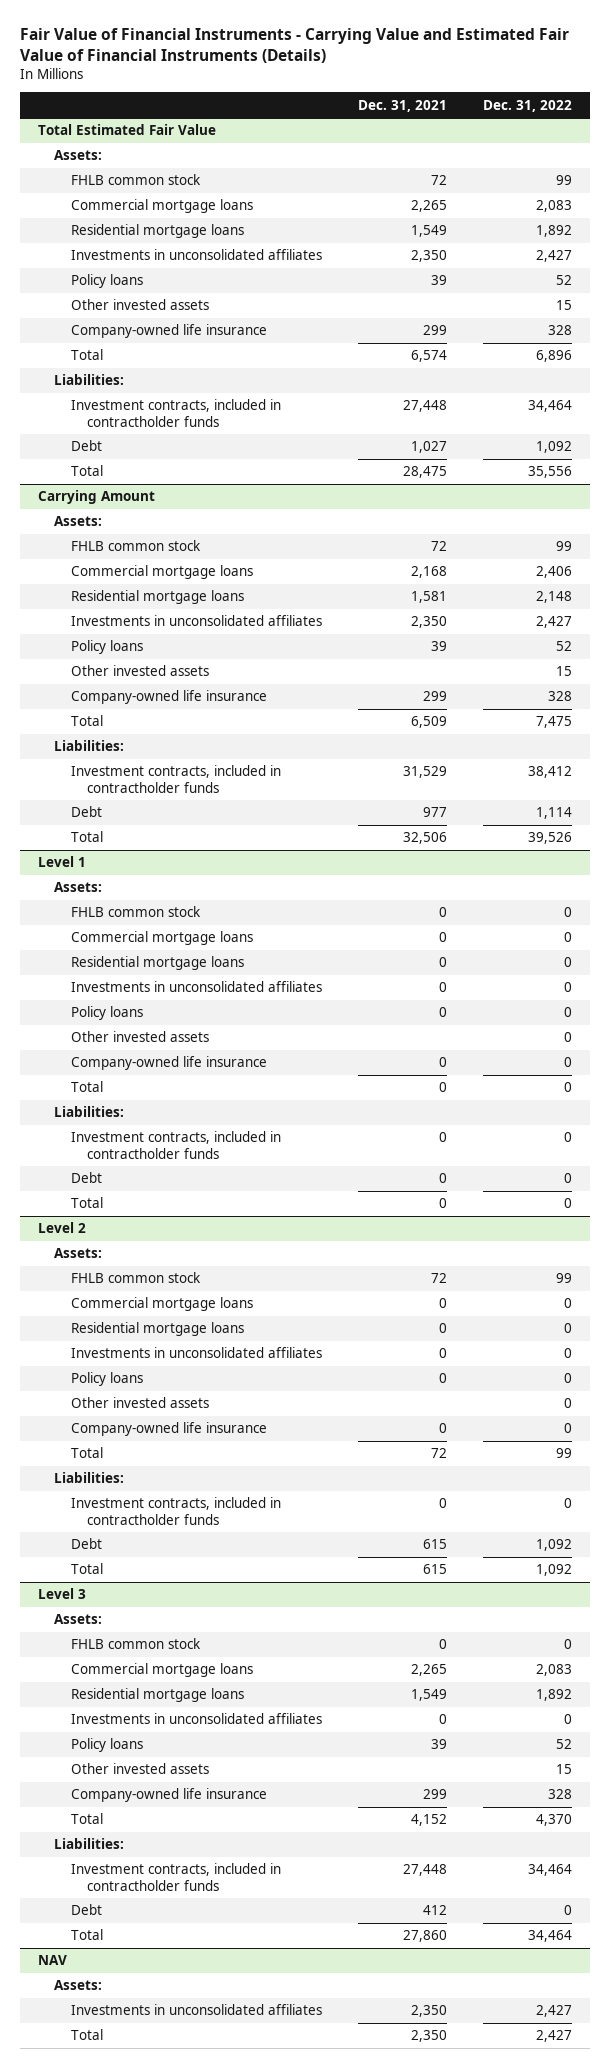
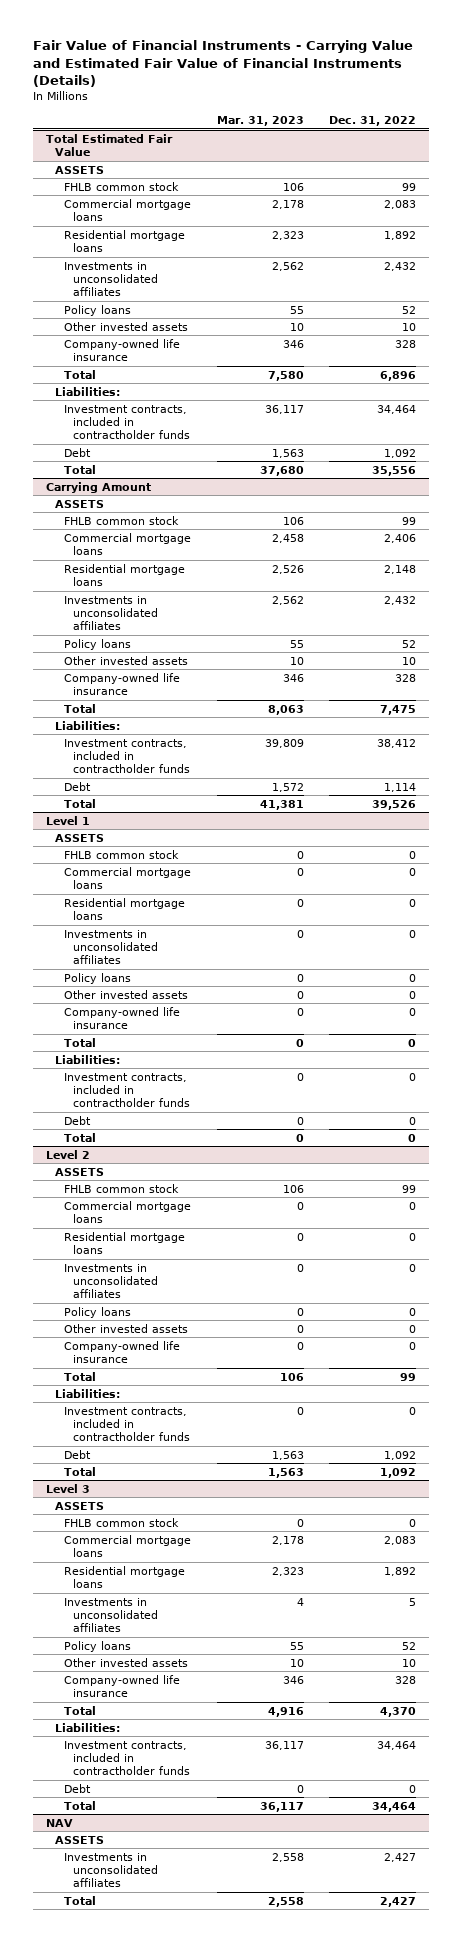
- | Dec. 31, 2021 | Dec. 31, 2022
+ | Mar. 31, 2023 | Dec. 31, 2022
@ Total Estimated Fair Value
- Assets:
+ ASSETS
- Investments in unconsolidated affiliates | 2,350 | 2,427
+ Investments in unconsolidated affiliates | 2,562 | 2,432
- Other invested assets | | 15
+ Other invested assets | 10 | 10
@ Carrying Amount
- Assets:
+ ASSETS
- Investments in unconsolidated affiliates | 2,350 | 2,427
+ Investments in unconsolidated affiliates | 2,562 | 2,432
- Other invested assets | | 15
+ Other invested assets | 10 | 10
@ Level 1
- Assets:
+ ASSETS
@ Level 2
- Assets:
+ ASSETS
@ Level 3
- Assets:
+ ASSETS
- Investments in unconsolidated affiliates | 0 | 0
+ Investments in unconsolidated affiliates | 4 | 5
- Other invested assets | | 15
+ Other invested assets | 10 | 10
@ NAV
- Assets:
+ ASSETS

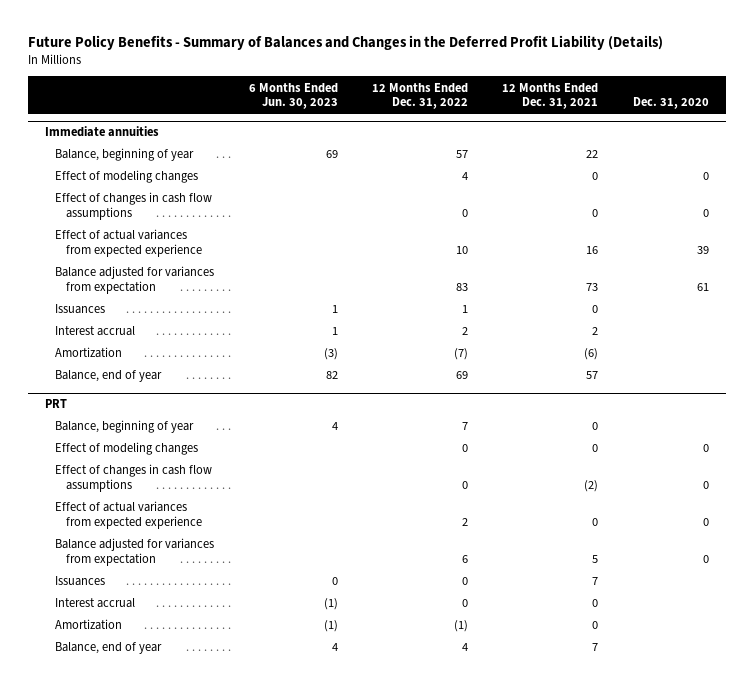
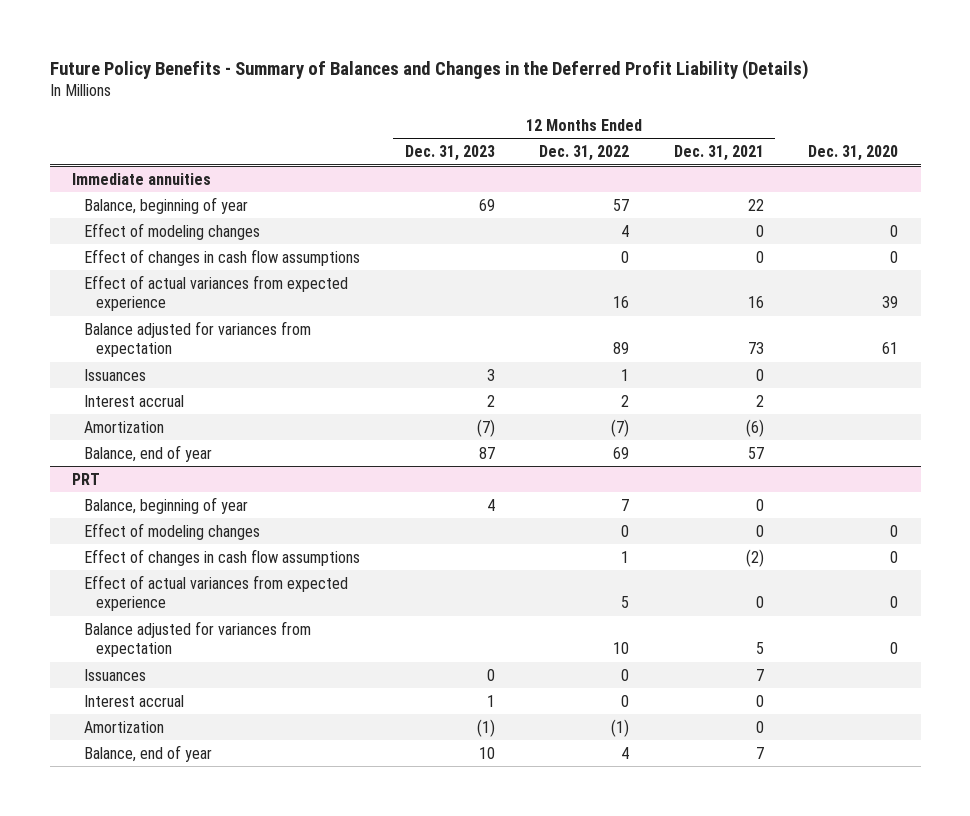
- | 6 Months Ended Jun. 30, 2023 | 12 Months Ended Dec. 31, 2022 | 12 Months Ended Dec. 31, 2021 | Dec. 31, 2020
+ | 12 Months Ended Dec. 31, 2023 | 12 Months Ended Dec. 31, 2022 | 12 Months Ended Dec. 31, 2021 | Dec. 31, 2020
@ Immediate annuities
- Effect of actual variances from expected experience | | 10 | 16 | 39
- Balance adjusted for variances from expectation | | 83 | 73 | 61
+ Effect of actual variances from expected experience | | 16 | 16 | 39
+ Balance adjusted for variances from expectation | | 89 | 73 | 61
@ PRT
- Effect of changes in cash flow assumptions | | 0 | (2) | 0
- Effect of actual variances from expected experience | | 2 | 0 | 0
- Balance adjusted for variances from expectation | | 6 | 5 | 0
+ Effect of changes in cash flow assumptions | | 1 | (2) | 0
+ Effect of actual variances from expected experience | | 5 | 0 | 0
+ Balance adjusted for variances from expectation | | 10 | 5 | 0

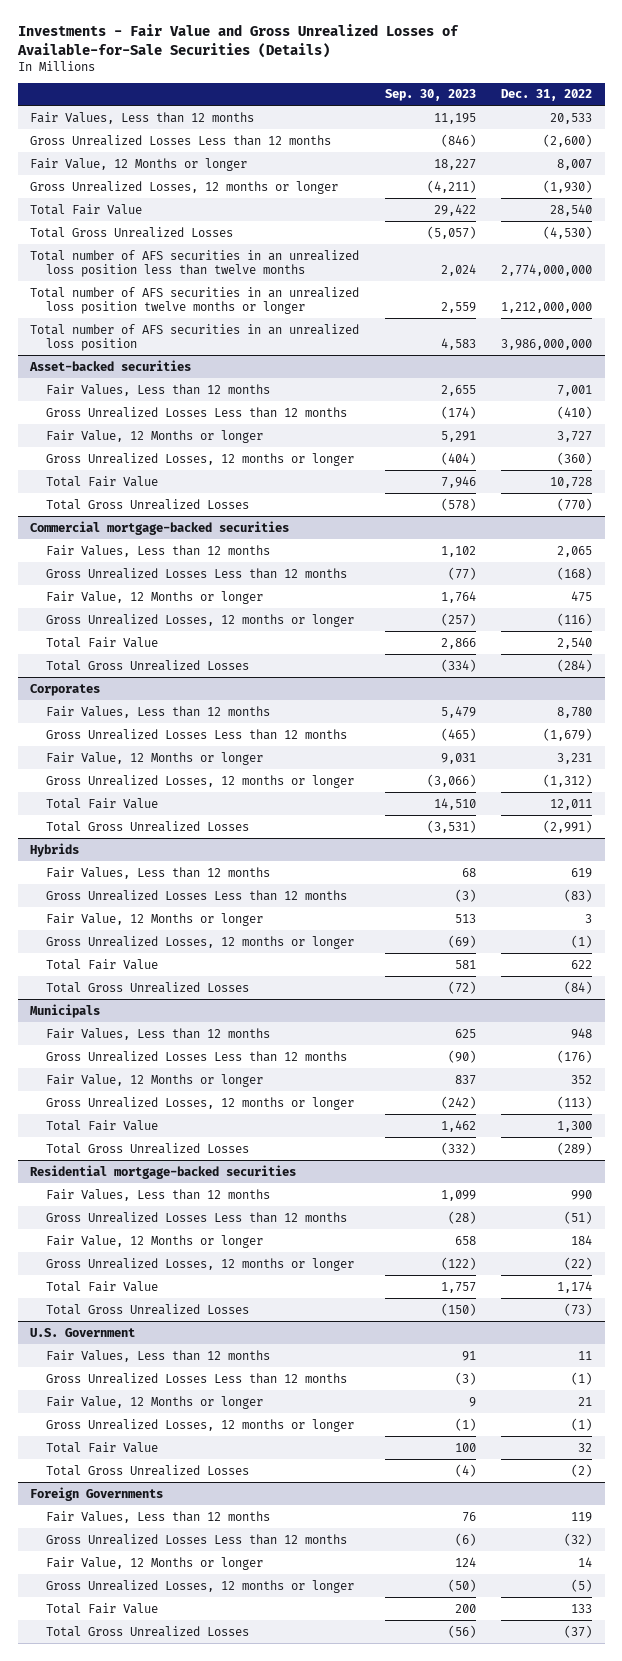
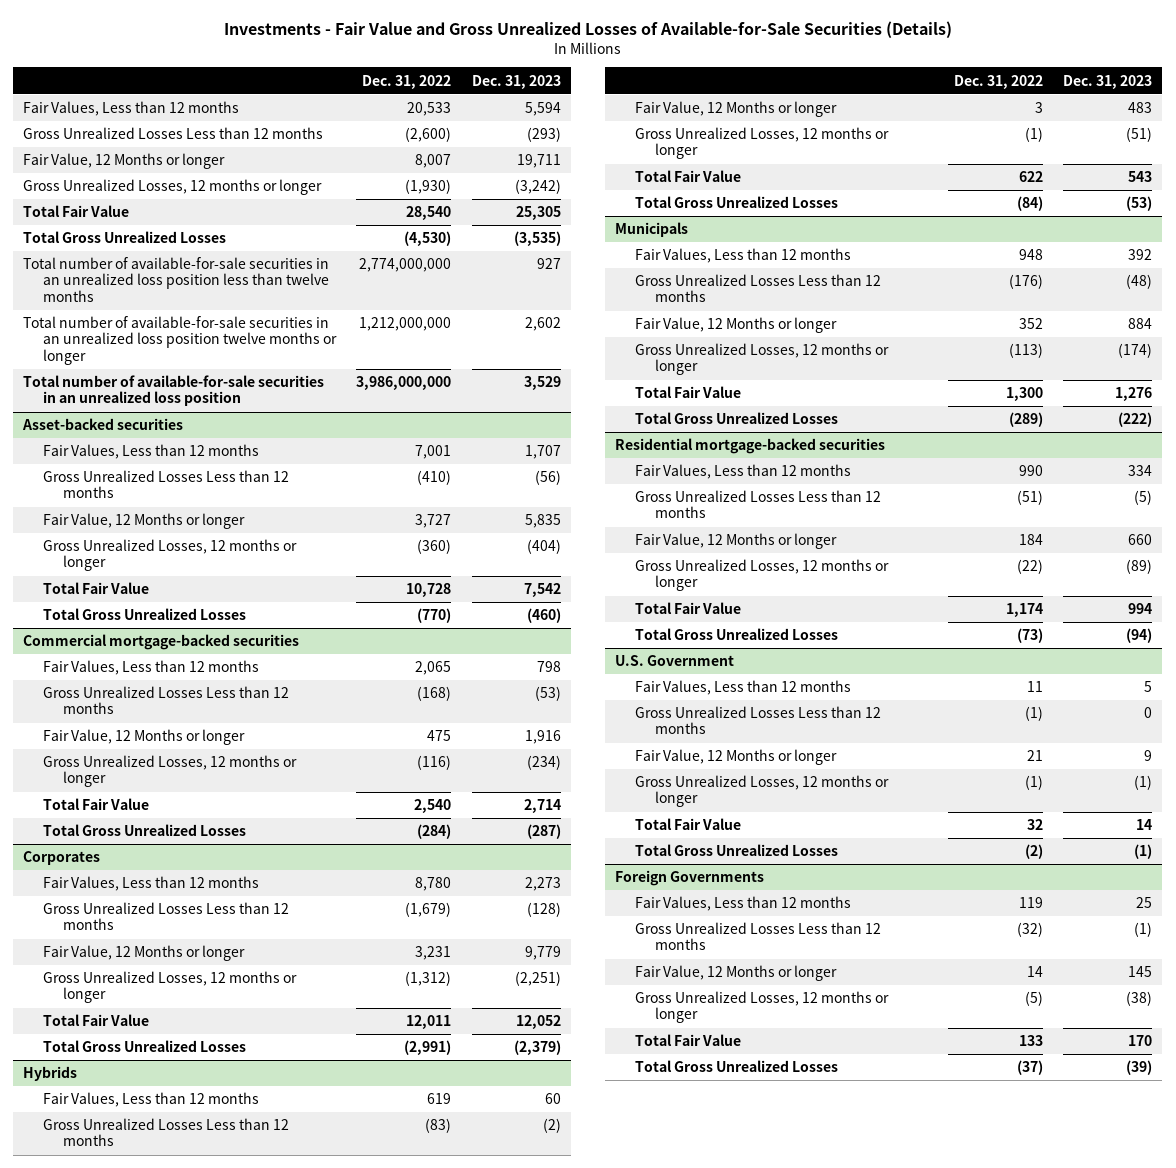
- | Sep. 30, 2023 | Dec. 31, 2022
+ | Dec. 31, 2022 | Dec. 31, 2023
- Total number of AFS securities in an unrealized loss position less than twelve months | 2,024 | 2,774,000,000
- Total number of AFS securities in an unrealized loss position twelve months or longer | 2,559 | 1,212,000,000
- Total number of AFS securities in an unrealized loss position | 4,583 | 3,986,000,000
+ Total number of available-for-sale securities in an unrealized loss position less than twelve months | 2,774,000,000 | 927
+ Total number of available-for-sale securities in an unrealized loss position twelve months or longer | 1,212,000,000 | 2,602
+ Total number of available-for-sale securities in an unrealized loss position | 3,986,000,000 | 3,529

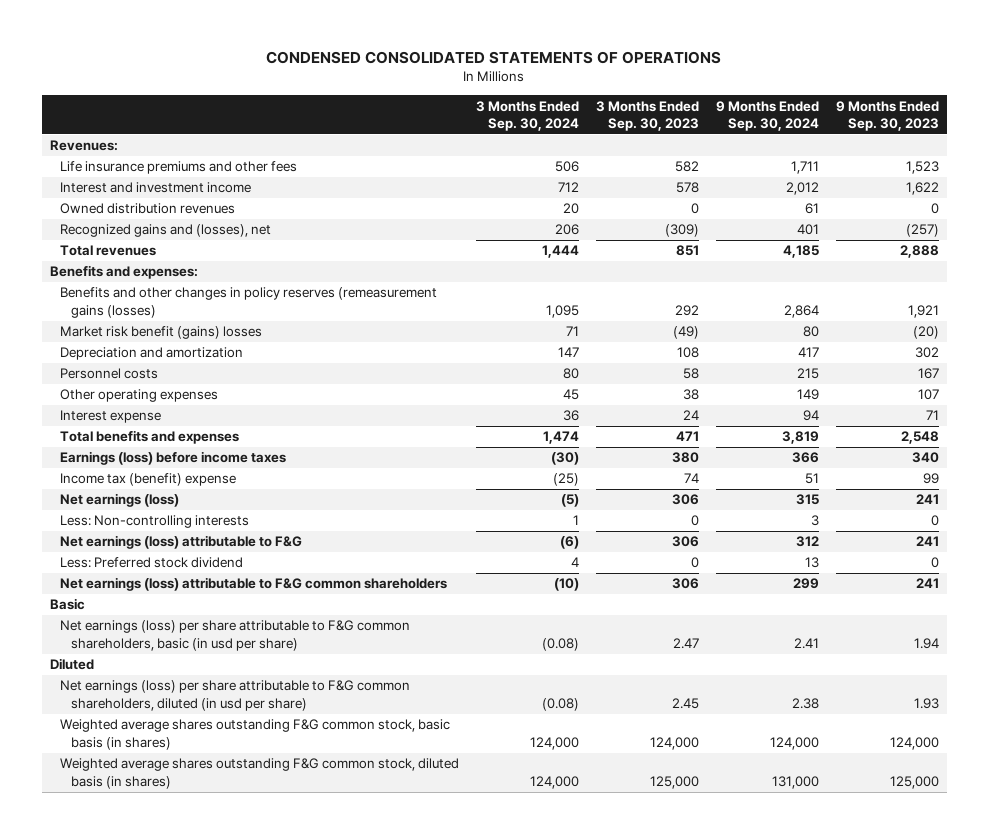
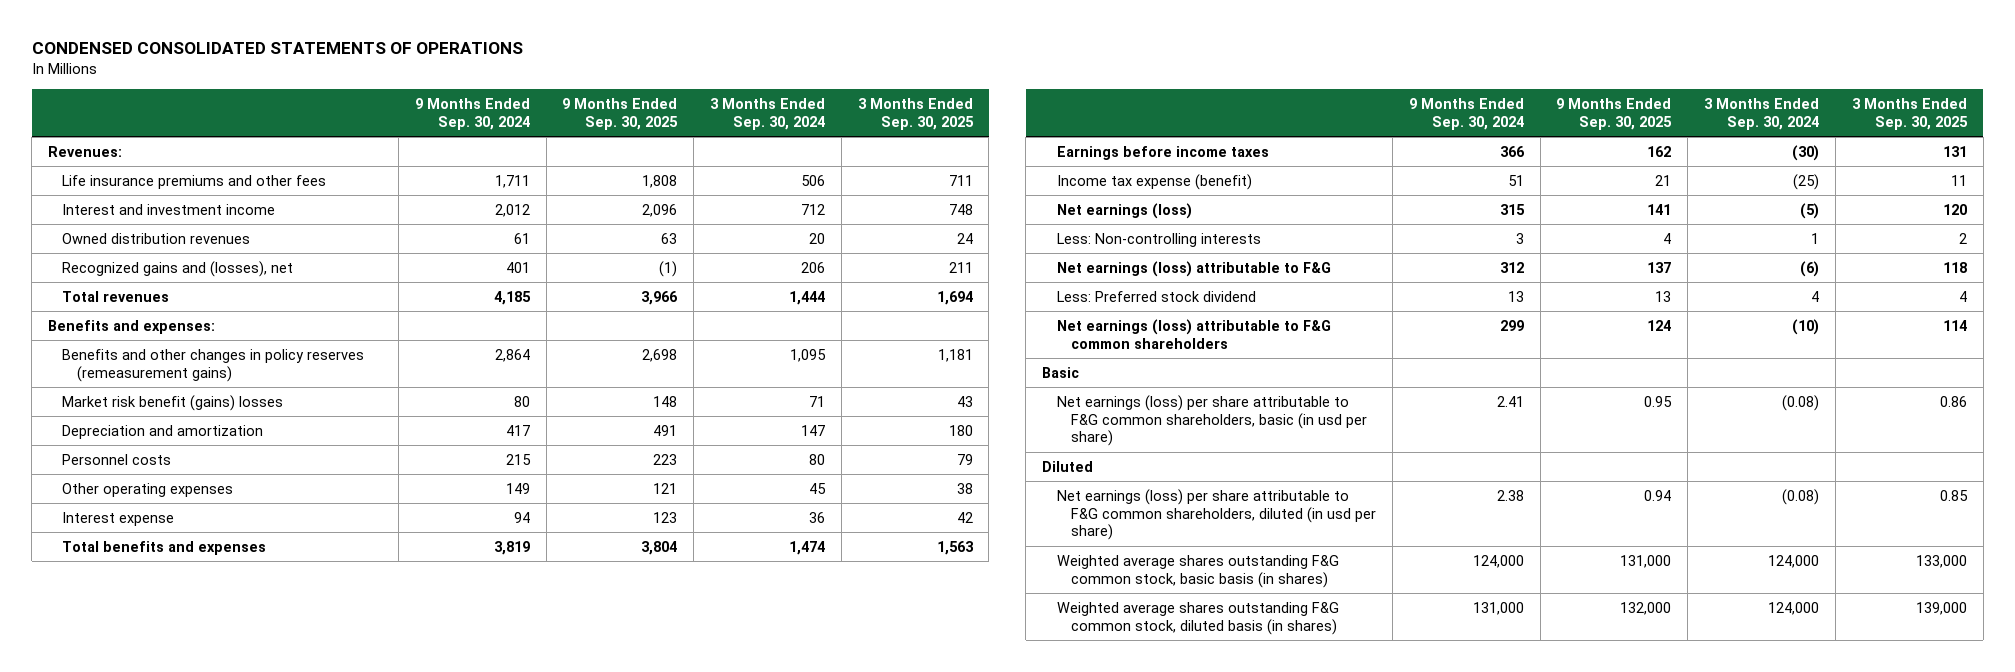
- | 3 Months Ended Sep. 30, 2024 | 3 Months Ended Sep. 30, 2023 | 9 Months Ended Sep. 30, 2024 | 9 Months Ended Sep. 30, 2023
+ | 9 Months Ended Sep. 30, 2024 | 9 Months Ended Sep. 30, 2025 | 3 Months Ended Sep. 30, 2024 | 3 Months Ended Sep. 30, 2025
- Benefits and other changes in policy reserves (remeasurement gains (losses) | 1,095 | 292 | 2,864 | 1,921
+ Benefits and other changes in policy reserves (remeasurement gains) | 2,864 | 2,698 | 1,095 | 1,181
- Earnings (loss) before income taxes | (30) | 380 | 366 | 340
- Income tax (benefit) expense | (25) | 74 | 51 | 99
+ Earnings before income taxes | 366 | 162 | (30) | 131
+ Income tax expense (benefit) | 51 | 21 | (25) | 11

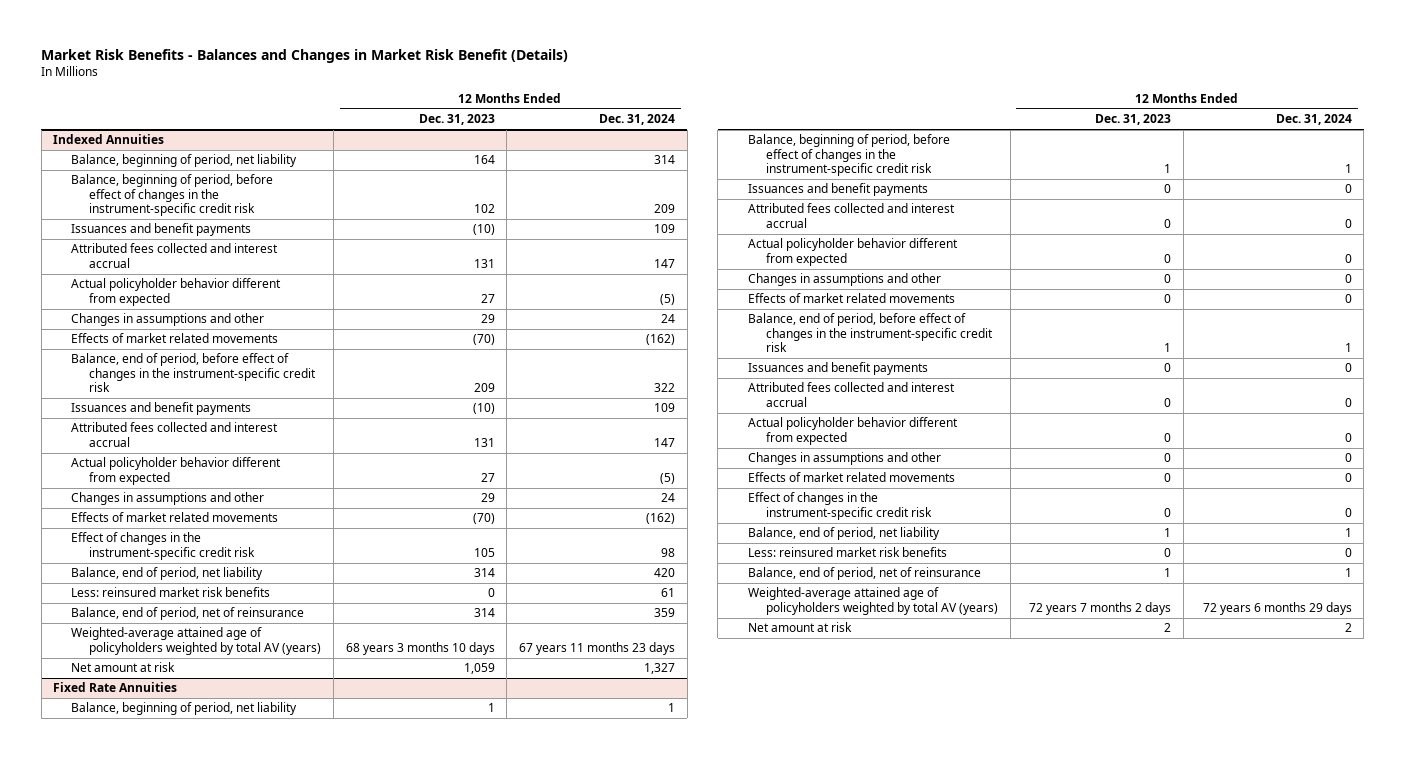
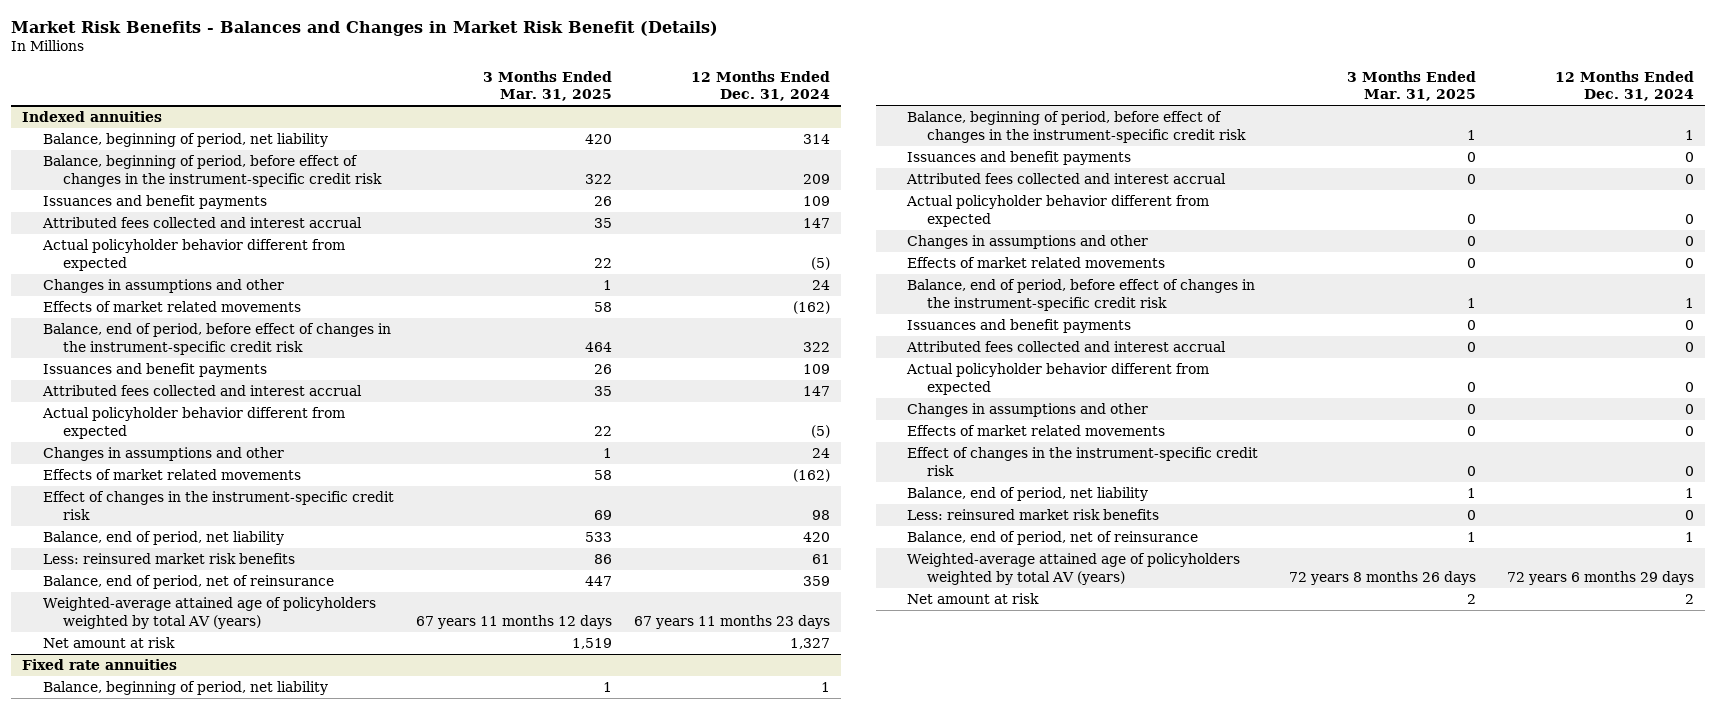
- | 12 Months Ended Dec. 31, 2023 | 12 Months Ended Dec. 31, 2024
+ | 3 Months Ended Mar. 31, 2025 | 12 Months Ended Dec. 31, 2024
- Indexed Annuities
+ Indexed annuities
- Fixed Rate Annuities
+ Fixed rate annuities

